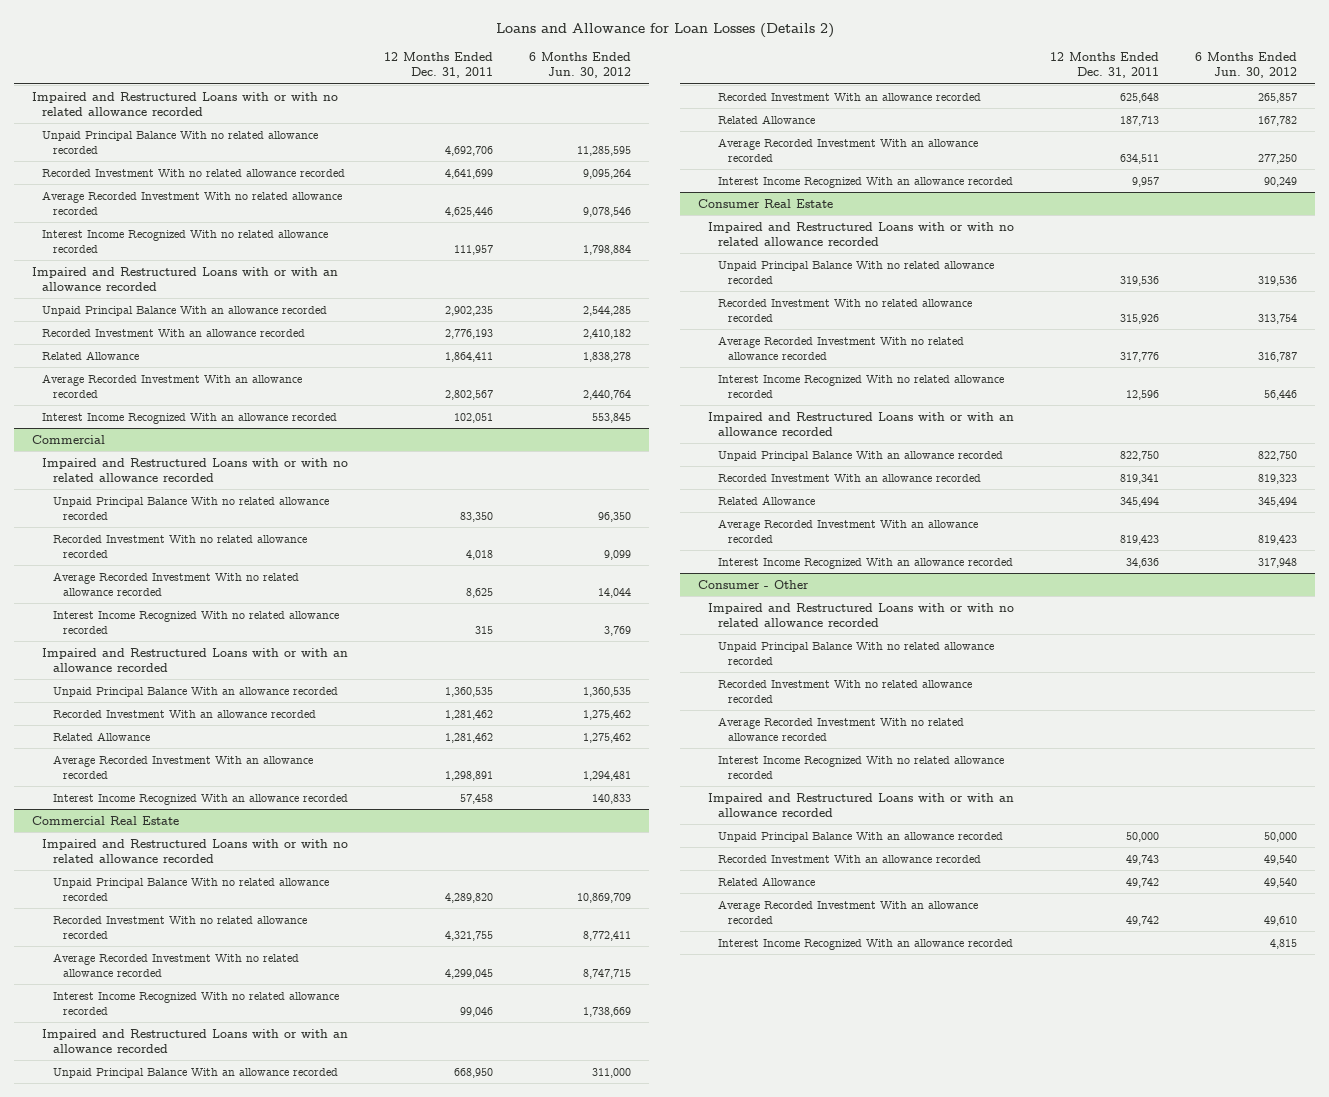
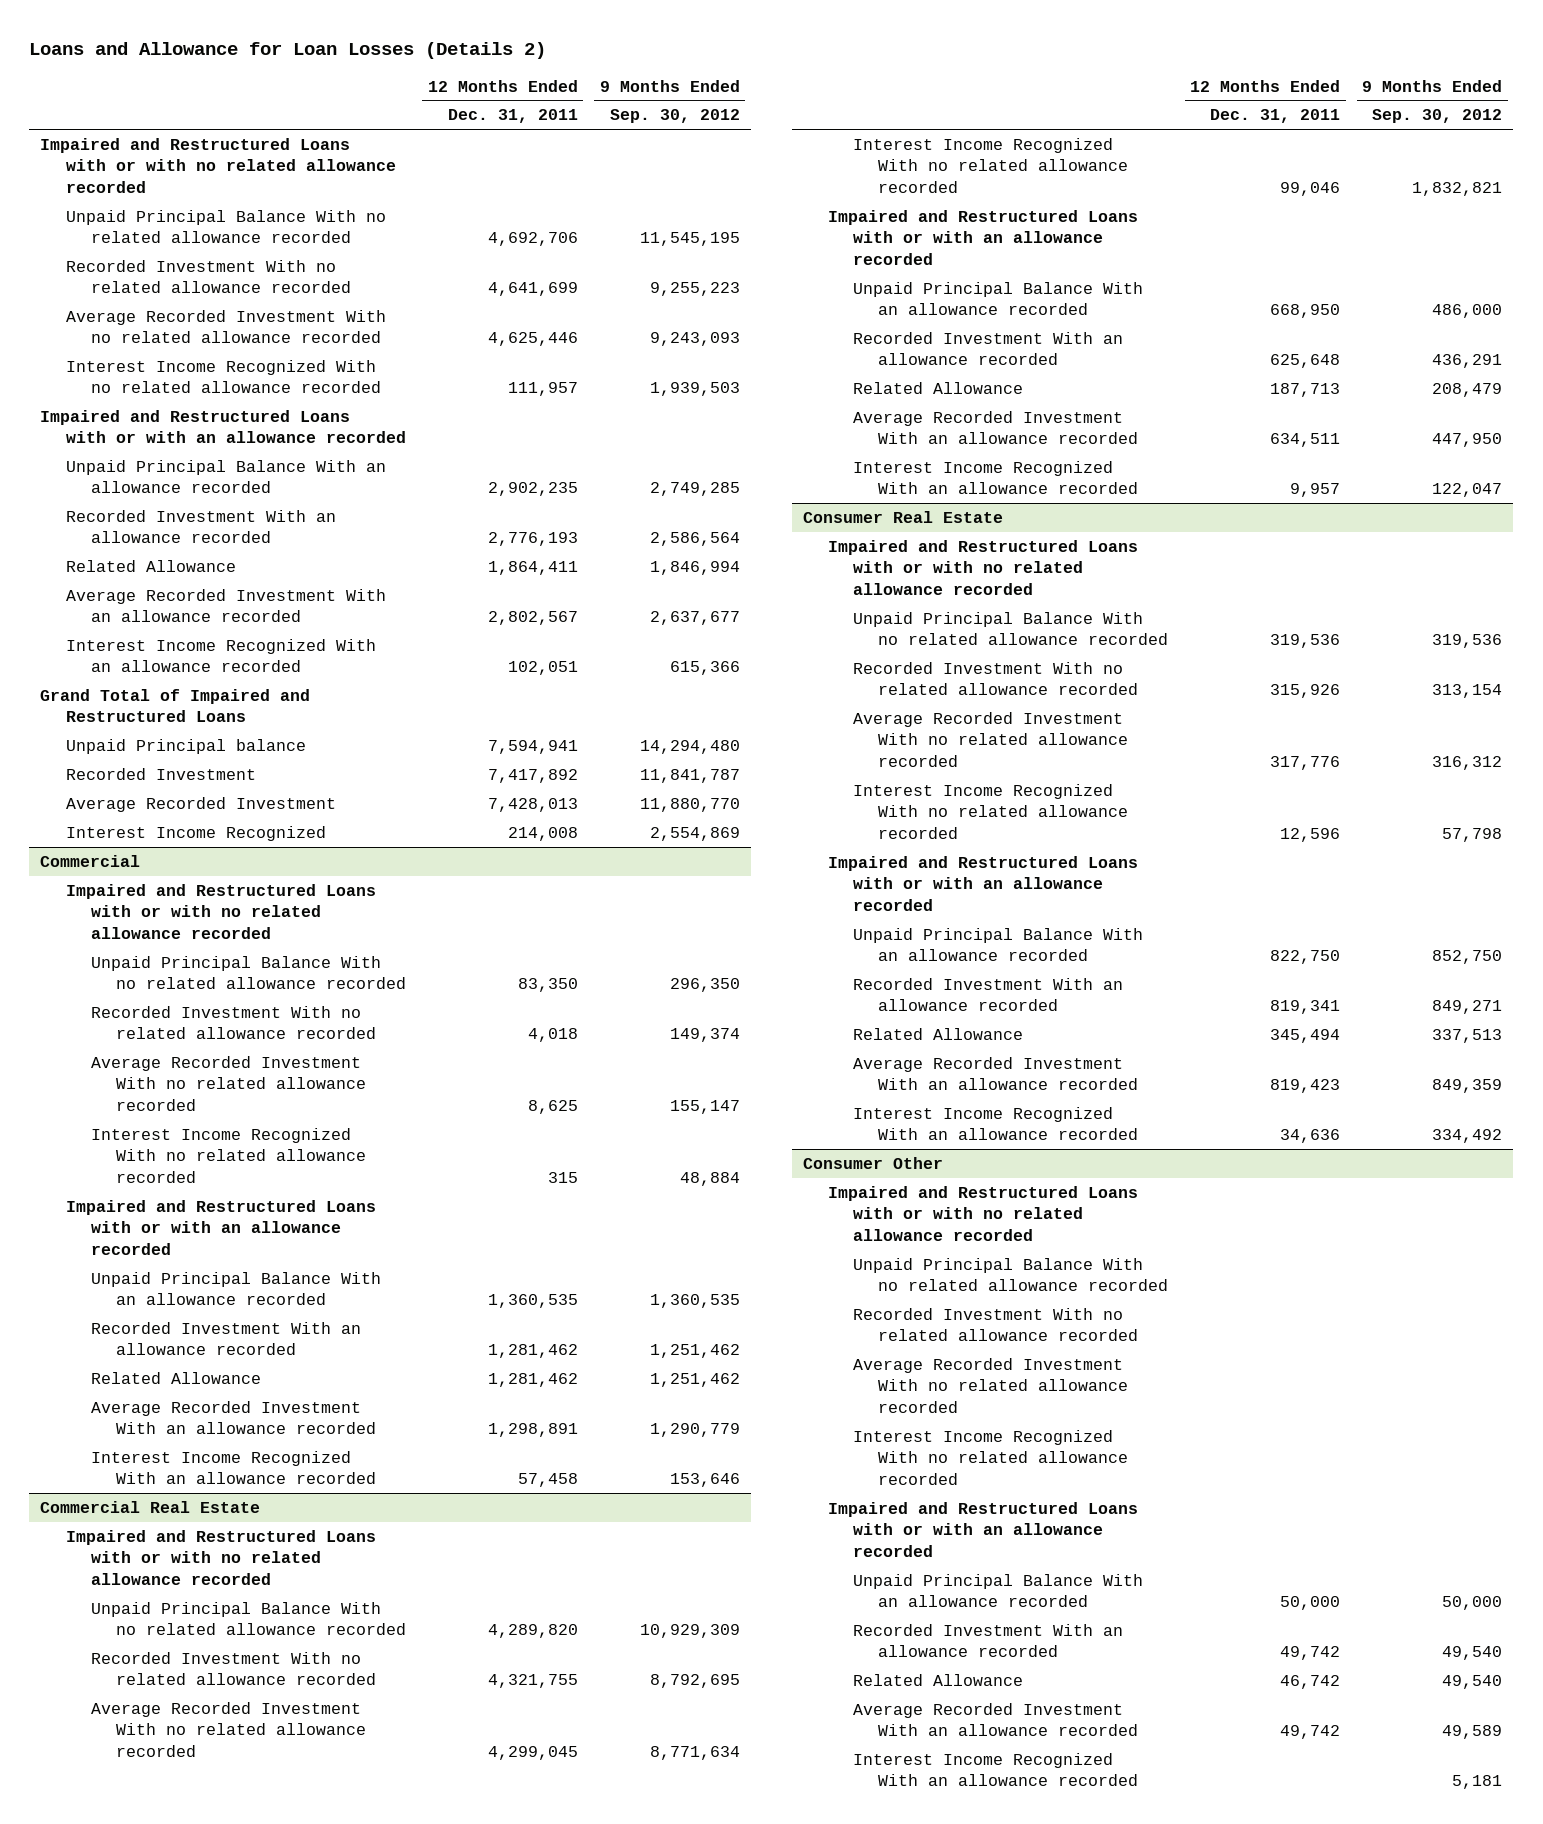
- | 12 Months Ended Dec. 31, 2011 | 6 Months Ended Jun. 30, 2012
+ | 12 Months Ended Dec. 31, 2011 | 9 Months Ended Sep. 30, 2012
+ Grand Total of Impaired and Restructured Loans
+ Unpaid Principal balance | 7,594,941 | 14,294,480
+ Recorded Investment | 7,417,892 | 11,841,787
+ Average Recorded Investment | 7,428,013 | 11,880,770
+ Interest Income Recognized | 214,008 | 2,554,869
- Consumer - Other
+ Consumer Other
- Recorded Investment With an allowance recorded | 49,743 | 49,540
- Related Allowance | 49,742 | 49,540
+ Recorded Investment With an allowance recorded | 49,742 | 49,540
+ Related Allowance | 46,742 | 49,540

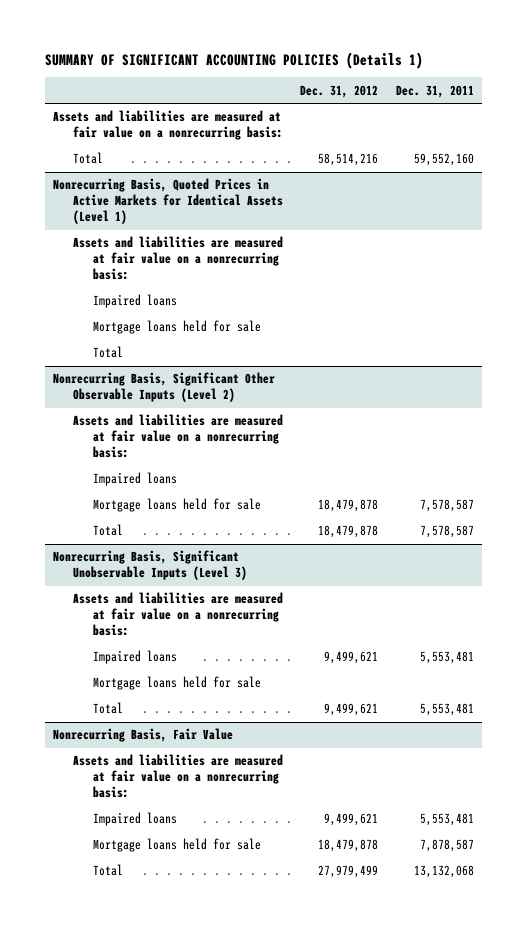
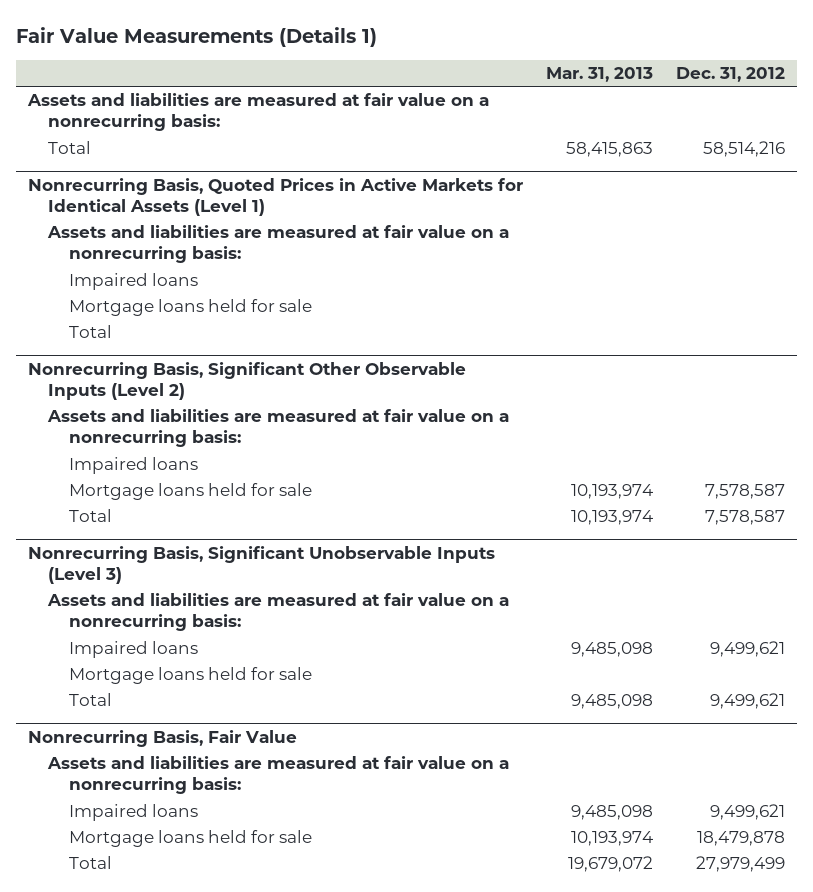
- SUMMARY OF SIGNIFICANT ACCOUNTING POLICIES (Details 1)
+ Fair Value Measurements (Details 1)
- | Dec. 31, 2012 | Dec. 31, 2011
+ | Mar. 31, 2013 | Dec. 31, 2012
@ Nonrecurring Basis, Significant Other Observable Inputs (Level 2)
- Mortgage loans held for sale | 18,479,878 | 7,578,587
- Total | 18,479,878 | 7,578,587
+ Mortgage loans held for sale | 10,193,974 | 7,578,587
+ Total | 10,193,974 | 7,578,587

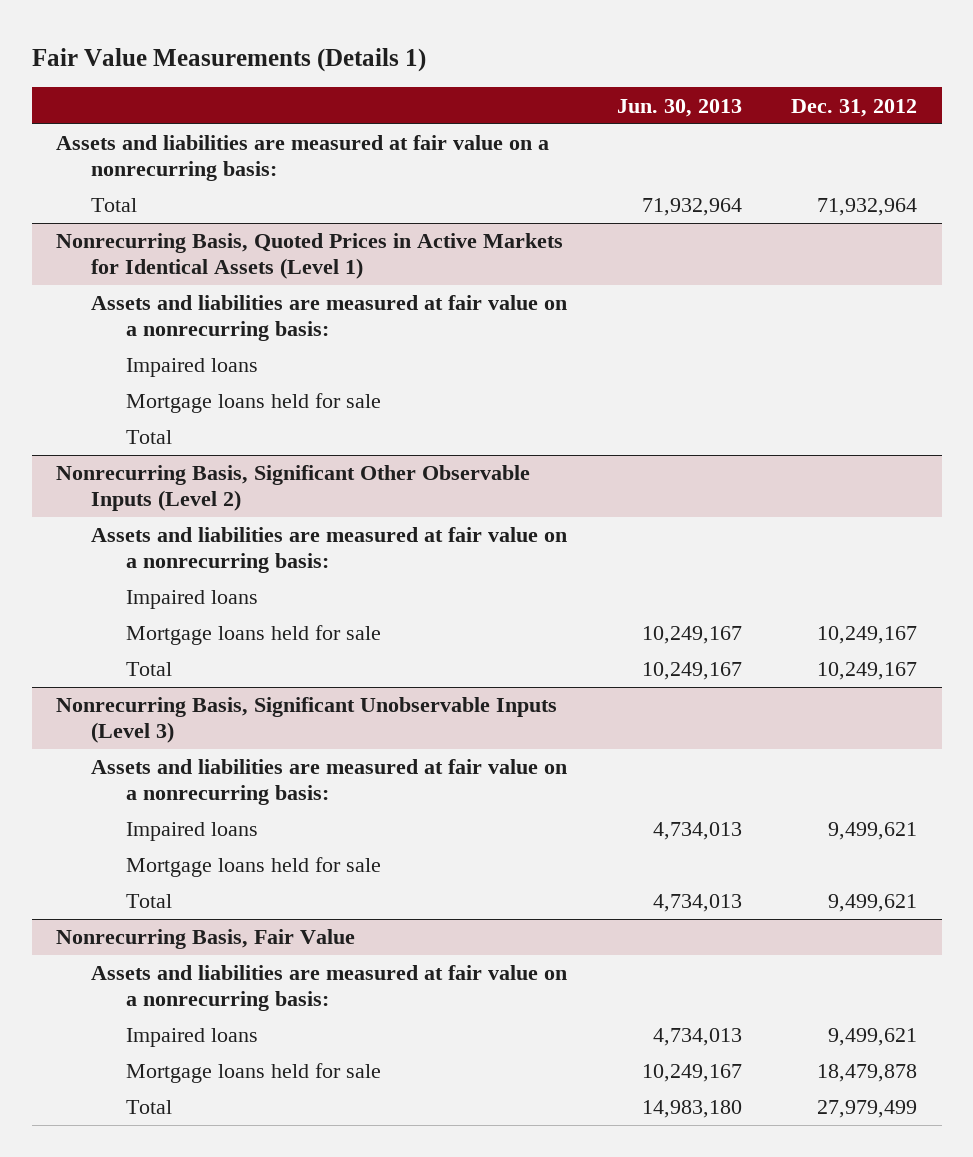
- | Mar. 31, 2013 | Dec. 31, 2012
+ | Jun. 30, 2013 | Dec. 31, 2012
- Total | 58,415,863 | 58,514,216
+ Total | 71,932,964 | 71,932,964
@ Nonrecurring Basis, Significant Other Observable Inputs (Level 2)
- Mortgage loans held for sale | 10,193,974 | 7,578,587
- Total | 10,193,974 | 7,578,587
+ Mortgage loans held for sale | 10,249,167 | 10,249,167
+ Total | 10,249,167 | 10,249,167

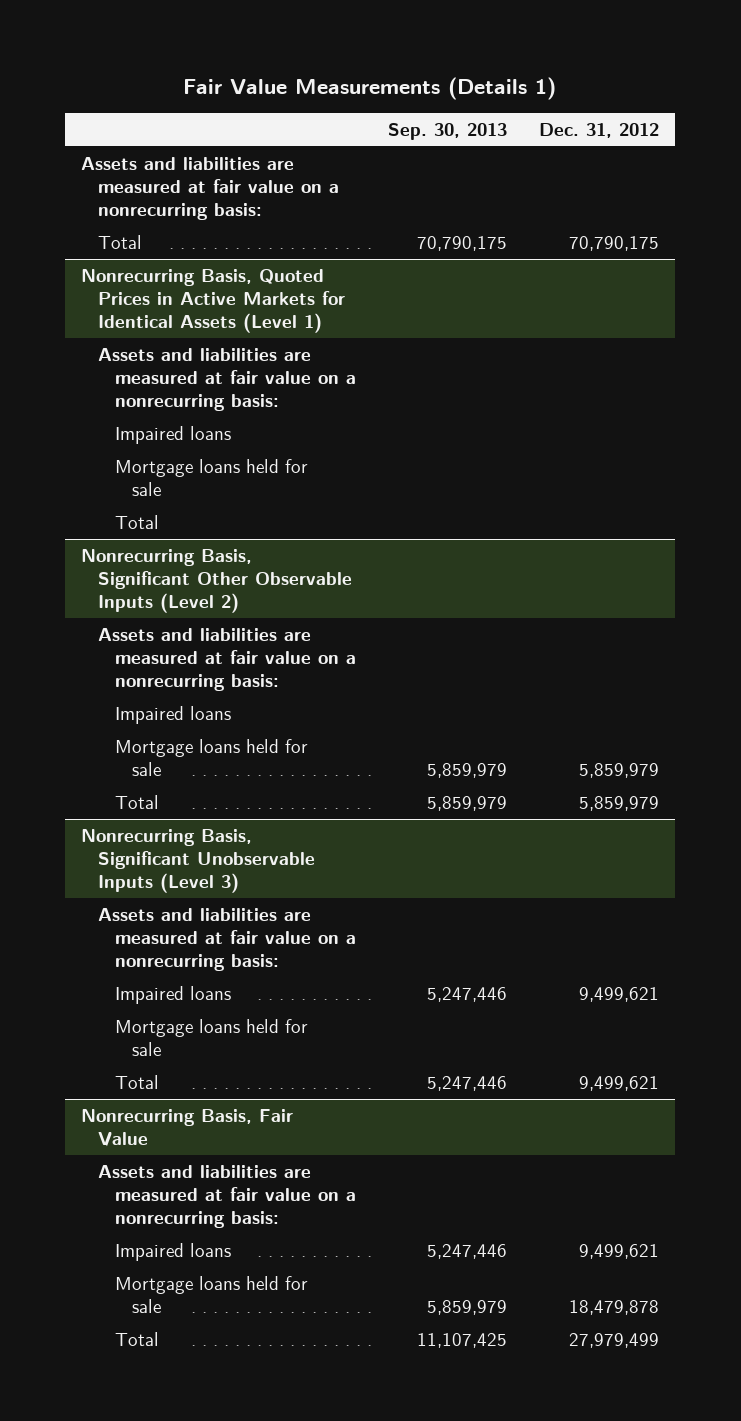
- | Jun. 30, 2013 | Dec. 31, 2012
+ | Sep. 30, 2013 | Dec. 31, 2012
- Total | 71,932,964 | 71,932,964
+ Total | 70,790,175 | 70,790,175
@ Nonrecurring Basis, Significant Other Observable Inputs (Level 2)
- Mortgage loans held for sale | 10,249,167 | 10,249,167
- Total | 10,249,167 | 10,249,167
+ Mortgage loans held for sale | 5,859,979 | 5,859,979
+ Total | 5,859,979 | 5,859,979

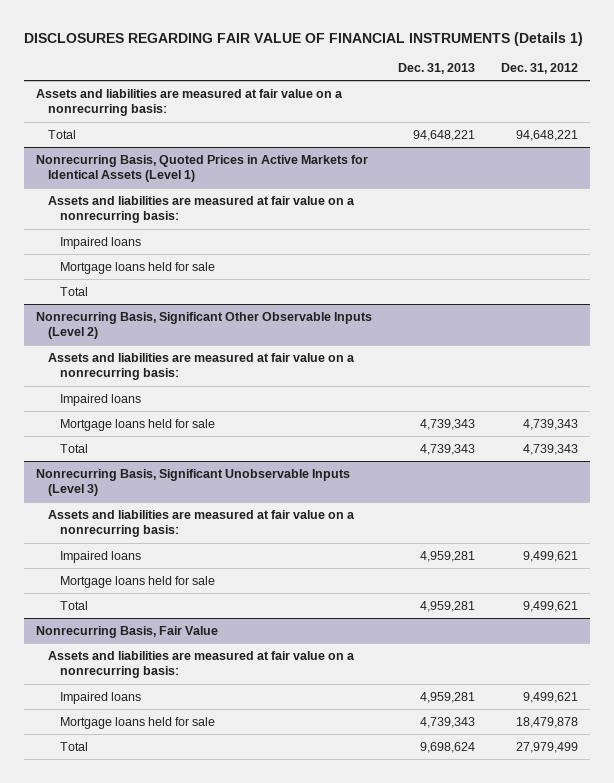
- Fair Value Measurements (Details 1)
+ DISCLOSURES REGARDING FAIR VALUE OF FINANCIAL INSTRUMENTS (Details 1)
- | Sep. 30, 2013 | Dec. 31, 2012
+ | Dec. 31, 2013 | Dec. 31, 2012
- Total | 70,790,175 | 70,790,175
+ Total | 94,648,221 | 94,648,221
@ Nonrecurring Basis, Significant Other Observable Inputs (Level 2)
- Mortgage loans held for sale | 5,859,979 | 5,859,979
- Total | 5,859,979 | 5,859,979
+ Mortgage loans held for sale | 4,739,343 | 4,739,343
+ Total | 4,739,343 | 4,739,343

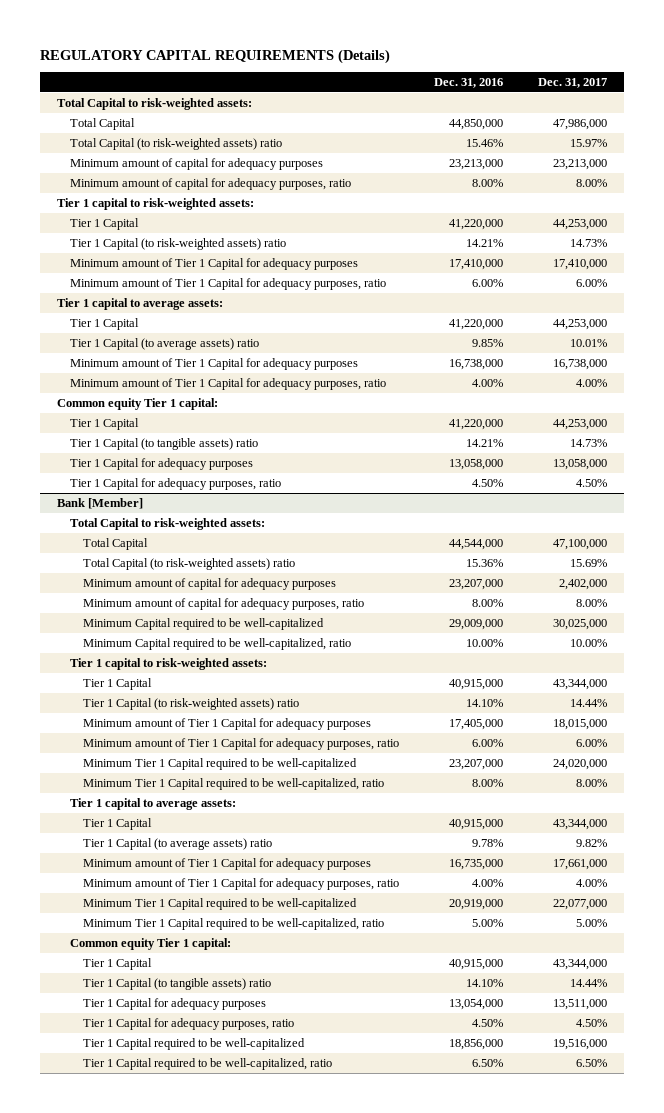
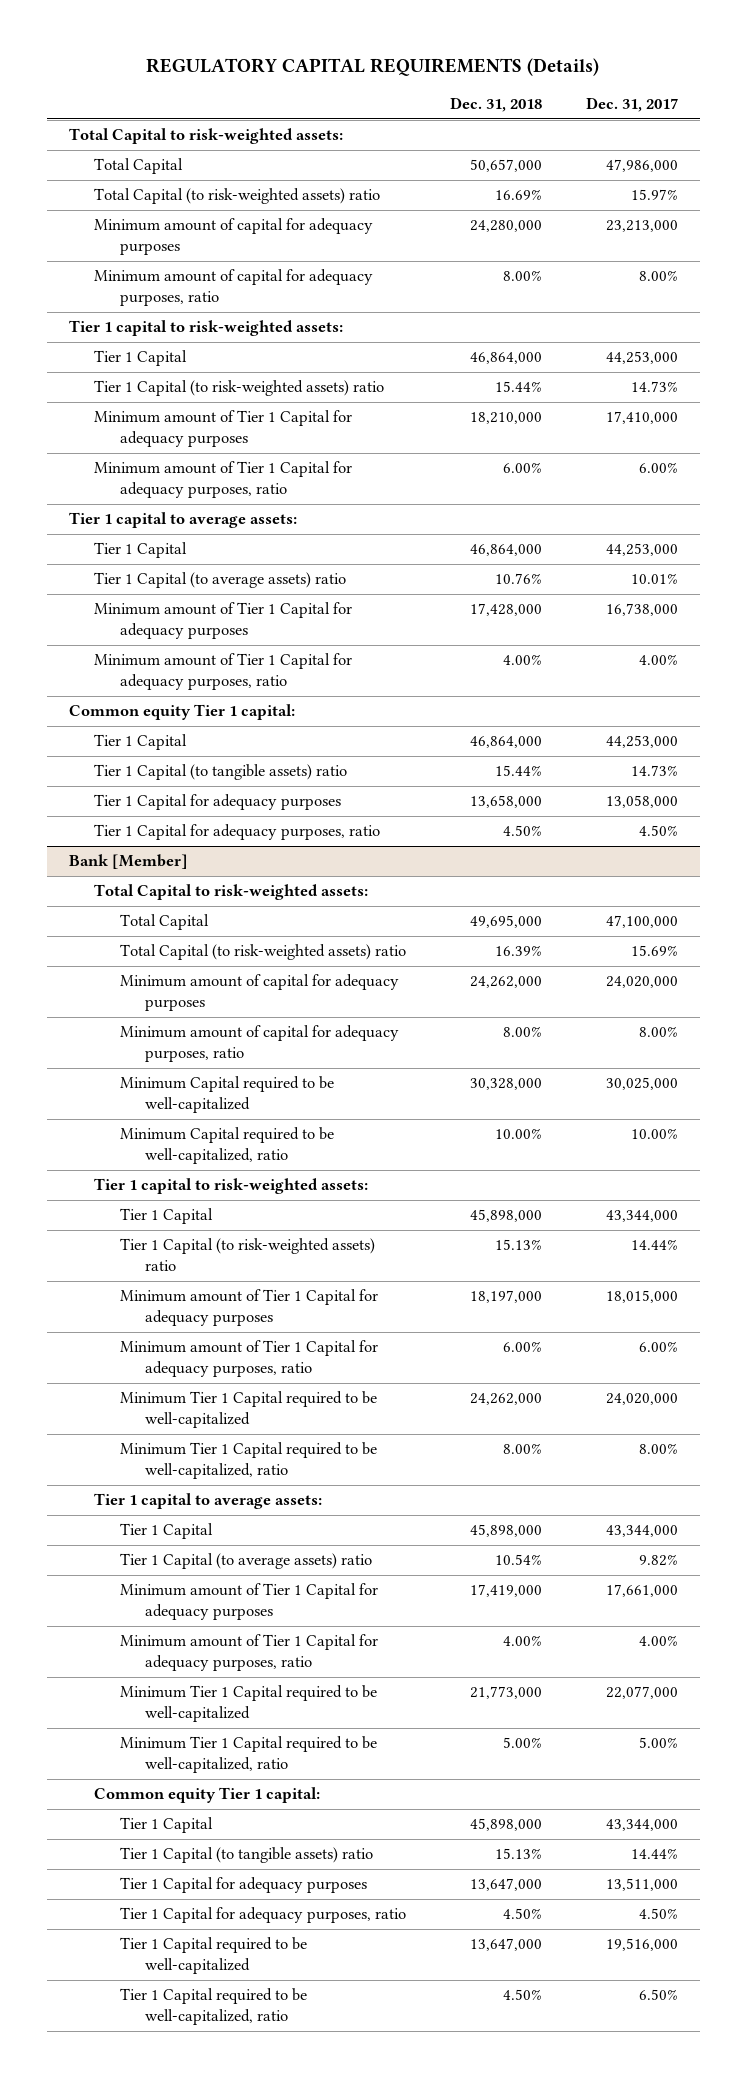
- | Dec. 31, 2016 | Dec. 31, 2017
+ | Dec. 31, 2018 | Dec. 31, 2017
@ Bank [Member]
- Minimum amount of capital for adequacy purposes | 23,207,000 | 2,402,000
+ Minimum amount of capital for adequacy purposes | 24,262,000 | 24,020,000

